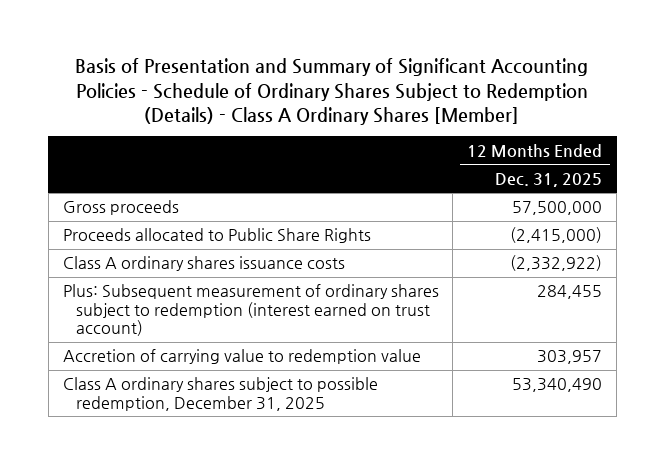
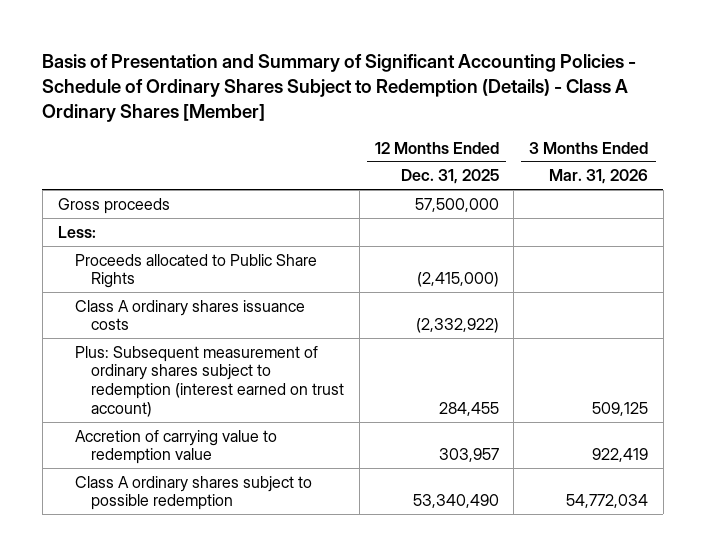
- | 12 Months Ended Dec. 31, 2025
+ | 12 Months Ended Dec. 31, 2025 | 3 Months Ended Mar. 31, 2026
+ Less:
- Class A ordinary shares subject to possible redemption, December 31, 2025 | 53,340,490
+ Class A ordinary shares subject to possible redemption | 53,340,490 | 54,772,034

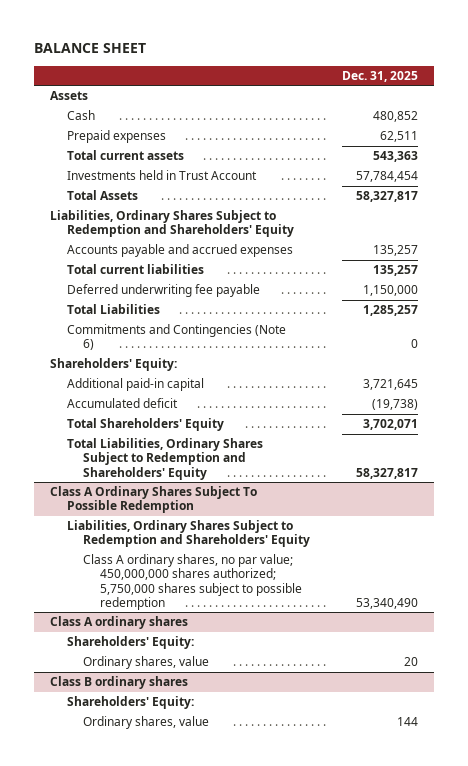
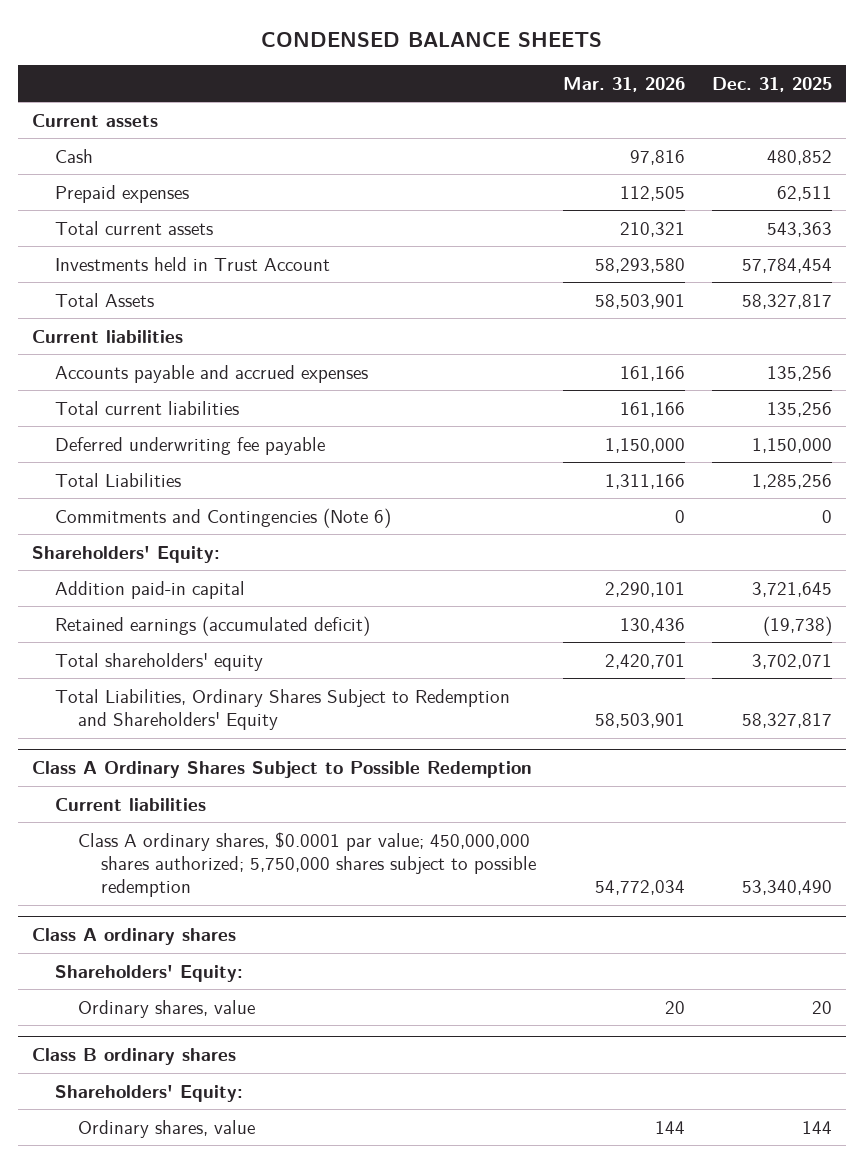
- BALANCE SHEET
+ CONDENSED BALANCE SHEETS
- | Dec. 31, 2025
+ | Mar. 31, 2026 | Dec. 31, 2025
- Assets
+ Current assets
- Liabilities, Ordinary Shares Subject to Redemption and Shareholders' Equity
- Accounts payable and accrued expenses | 135,257
- Total current liabilities | 135,257
+ Current liabilities
+ Accounts payable and accrued expenses | 161,166 | 135,256
+ Total current liabilities | 161,166 | 135,256
- Total Liabilities | 1,285,257
+ Total Liabilities | 1,311,166 | 1,285,256
- Additional paid-in capital | 3,721,645
- Accumulated deficit | (19,738)
- Total Shareholders' Equity | 3,702,071
+ Addition paid-in capital | 2,290,101 | 3,721,645
+ Retained earnings (accumulated deficit) | 130,436 | (19,738)
+ Total shareholders' equity | 2,420,701 | 3,702,071
- Class A Ordinary Shares Subject To Possible Redemption
- Liabilities, Ordinary Shares Subject to Redemption and Shareholders' Equity
- Class A ordinary shares, no par value; 450,000,000 shares authorized; 5,750,000 shares subject to possible redemption | 53,340,490
+ Class A Ordinary Shares Subject to Possible Redemption
+ Current liabilities
+ Class A ordinary shares, $0.0001 par value; 450,000,000 shares authorized; 5,750,000 shares subject to possible redemption | 54,772,034 | 53,340,490

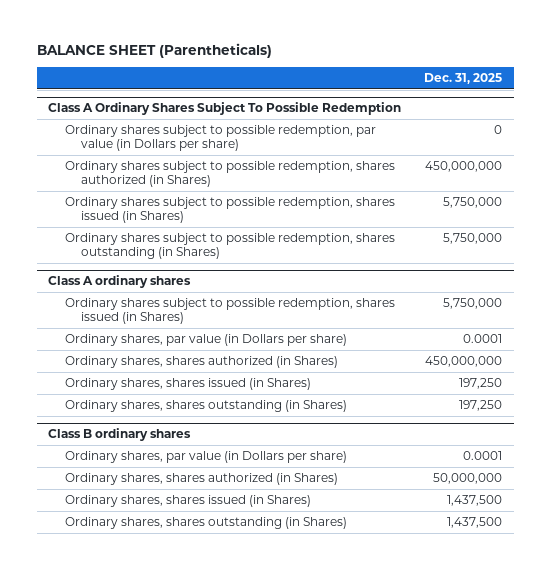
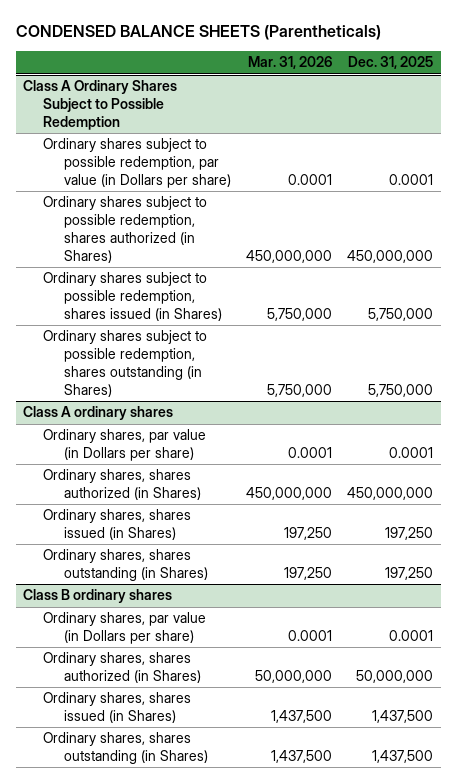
- BALANCE SHEET (Parentheticals)
+ CONDENSED BALANCE SHEETS (Parentheticals)
- | Dec. 31, 2025
+ | Mar. 31, 2026 | Dec. 31, 2025
- Class A Ordinary Shares Subject To Possible Redemption
- Ordinary shares subject to possible redemption, par value (in Dollars per share) | 0
+ Class A Ordinary Shares Subject to Possible Redemption
+ Ordinary shares subject to possible redemption, par value (in Dollars per share) | 0.0001 | 0.0001
@ Class A ordinary shares
- Ordinary shares subject to possible redemption, shares issued (in Shares) | 5,750,000

